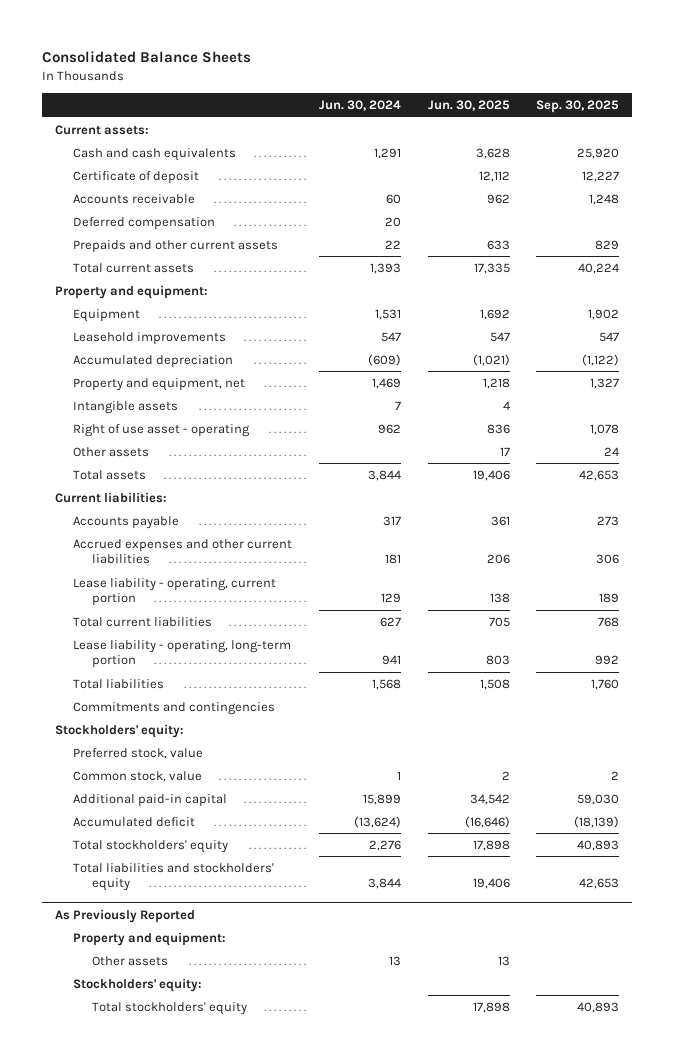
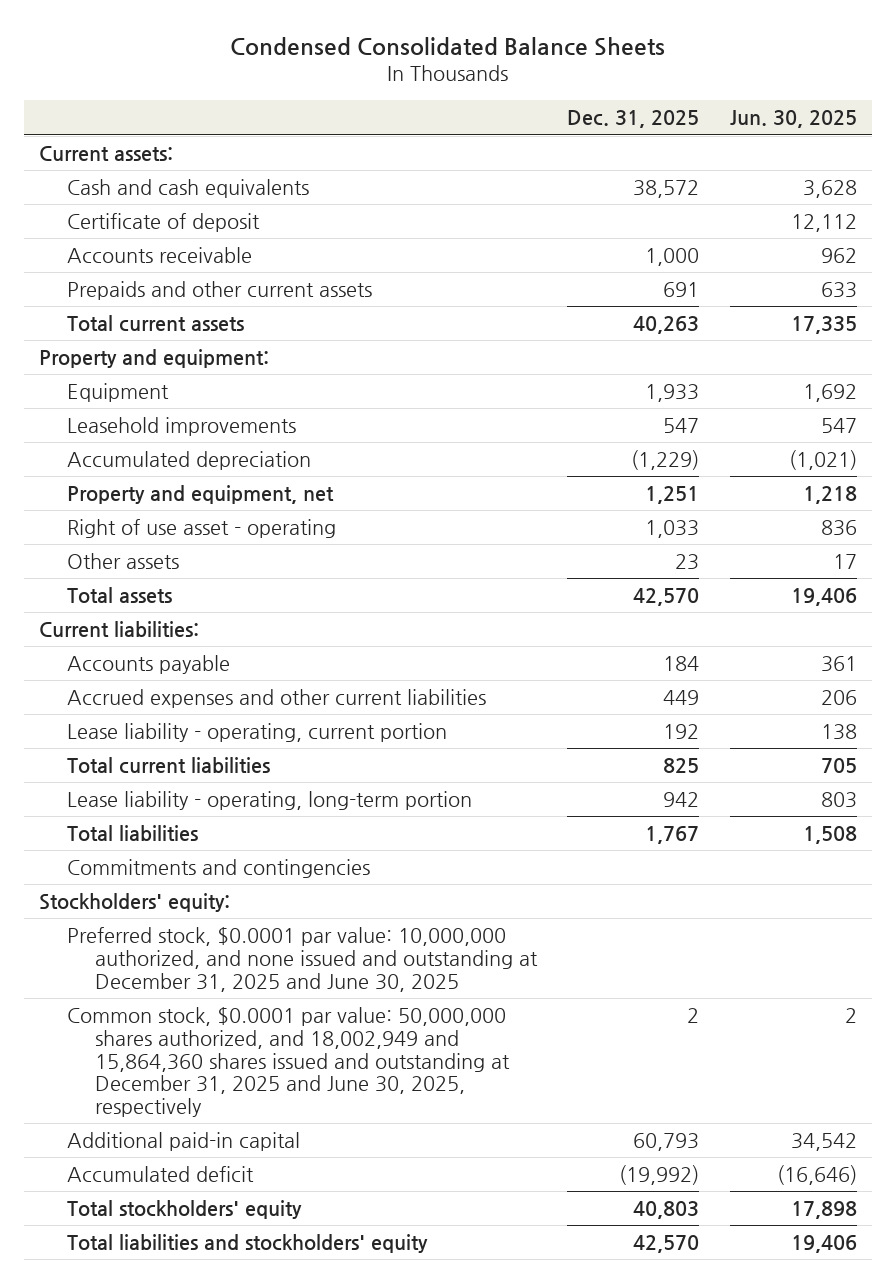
- Consolidated Balance Sheets
+ Condensed Consolidated Balance Sheets
- | Jun. 30, 2024 | Jun. 30, 2025 | Sep. 30, 2025
+ | Dec. 31, 2025 | Jun. 30, 2025
- Deferred compensation | 20 | |
- Intangible assets | 7 | 4 |
- Preferred stock, value
- Common stock, value | 1 | 2 | 2
+ Preferred stock, $0.0001 par value: 10,000,000 authorized, and none issued and outstanding at December 31, 2025 and June 30, 2025
+ Common stock, $0.0001 par value: 50,000,000 shares authorized, and 18,002,949 and 15,864,360 shares issued and outstanding at December 31, 2025 and June 30, 2025, respectively | 2 | 2
- As Previously Reported
- Property and equipment:
- Other assets | 13 | 13 |
- Stockholders' equity:
- Total stockholders' equity | | 17,898 | 40,893

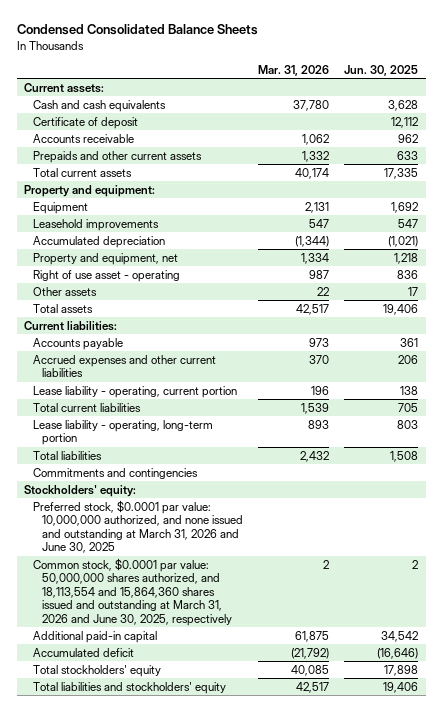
- | Dec. 31, 2025 | Jun. 30, 2025
+ | Mar. 31, 2026 | Jun. 30, 2025
- Preferred stock, $0.0001 par value: 10,000,000 authorized, and none issued and outstanding at December 31, 2025 and June 30, 2025
- Common stock, $0.0001 par value: 50,000,000 shares authorized, and 18,002,949 and 15,864,360 shares issued and outstanding at December 31, 2025 and June 30, 2025, respectively | 2 | 2
+ Preferred stock, $0.0001 par value: 10,000,000 authorized, and none issued and outstanding at March 31, 2026 and June 30, 2025
+ Common stock, $0.0001 par value: 50,000,000 shares authorized, and 18,113,554 and 15,864,360 shares issued and outstanding at March 31, 2026 and June 30, 2025, respectively | 2 | 2

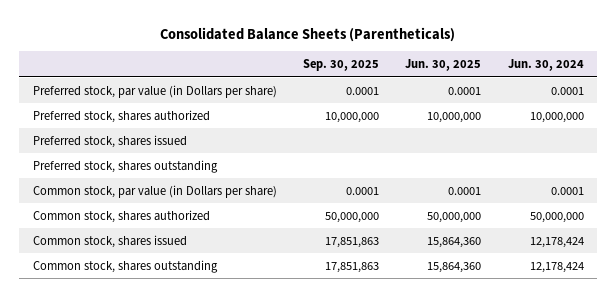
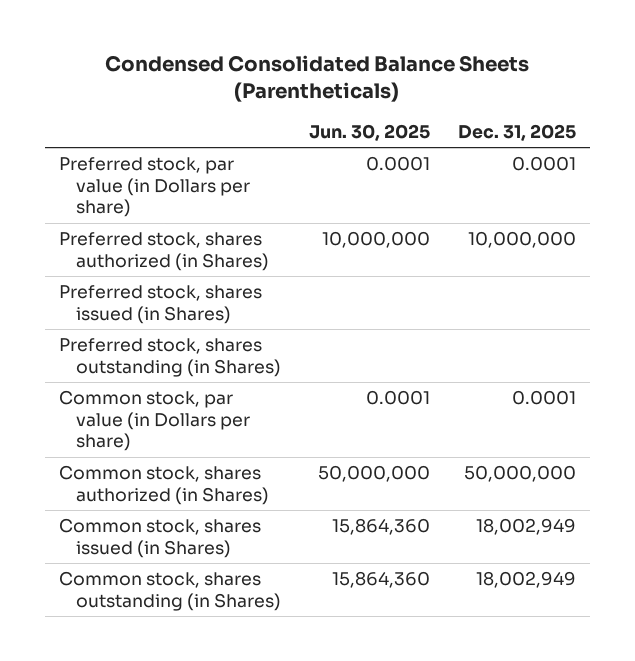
- Consolidated Balance Sheets (Parentheticals)
+ Condensed Consolidated Balance Sheets (Parentheticals)
- | Sep. 30, 2025 | Jun. 30, 2025 | Jun. 30, 2024
+ | Jun. 30, 2025 | Dec. 31, 2025
- Preferred stock, shares authorized | 10,000,000 | 10,000,000 | 10,000,000
- Preferred stock, shares issued
- Preferred stock, shares outstanding
+ Preferred stock, shares authorized (in Shares) | 10,000,000 | 10,000,000
+ Preferred stock, shares issued (in Shares)
+ Preferred stock, shares outstanding (in Shares)
- Common stock, shares authorized | 50,000,000 | 50,000,000 | 50,000,000
- Common stock, shares issued | 17,851,863 | 15,864,360 | 12,178,424
- Common stock, shares outstanding | 17,851,863 | 15,864,360 | 12,178,424
+ Common stock, shares authorized (in Shares) | 50,000,000 | 50,000,000
+ Common stock, shares issued (in Shares) | 15,864,360 | 18,002,949
+ Common stock, shares outstanding (in Shares) | 15,864,360 | 18,002,949

